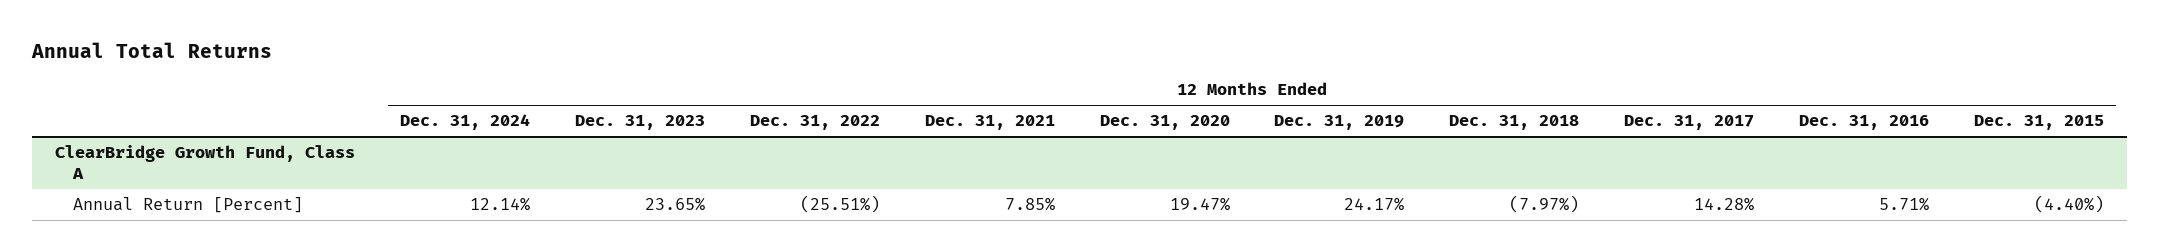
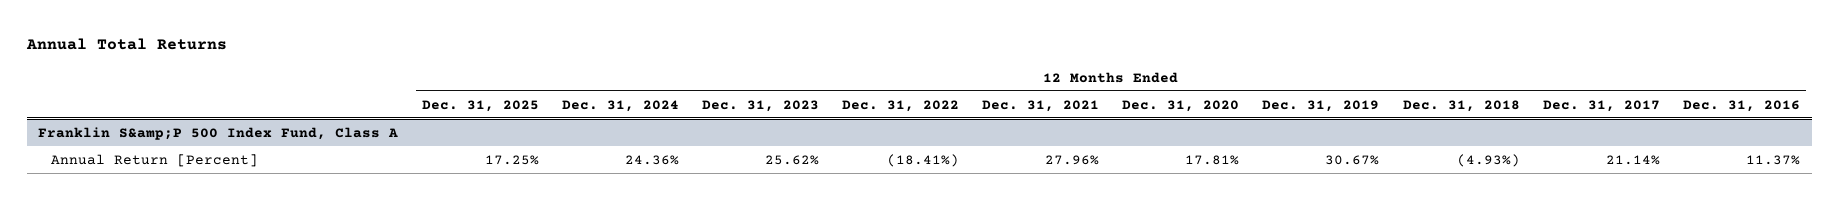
- | 12 Months Ended Dec. 31, 2024 | 12 Months Ended Dec. 31, 2023 | 12 Months Ended Dec. 31, 2022 | 12 Months Ended Dec. 31, 2021 | 12 Months Ended Dec. 31, 2020 | 12 Months Ended Dec. 31, 2019 | 12 Months Ended Dec. 31, 2018 | 12 Months Ended Dec. 31, 2017 | 12 Months Ended Dec. 31, 2016 | 12 Months Ended Dec. 31, 2015
+ | 12 Months Ended Dec. 31, 2025 | 12 Months Ended Dec. 31, 2024 | 12 Months Ended Dec. 31, 2023 | 12 Months Ended Dec. 31, 2022 | 12 Months Ended Dec. 31, 2021 | 12 Months Ended Dec. 31, 2020 | 12 Months Ended Dec. 31, 2019 | 12 Months Ended Dec. 31, 2018 | 12 Months Ended Dec. 31, 2017 | 12 Months Ended Dec. 31, 2016
- ClearBridge Growth Fund, Class A
- Annual Return [Percent] | 12.14% | 23.65% | (25.51%) | 7.85% | 19.47% | 24.17% | (7.97%) | 14.28% | 5.71% | (4.40%)
+ Franklin S&amp;P 500 Index Fund, Class A
+ Annual Return [Percent] | 17.25% | 24.36% | 25.62% | (18.41%) | 27.96% | 17.81% | 30.67% | (4.93%) | 21.14% | 11.37%

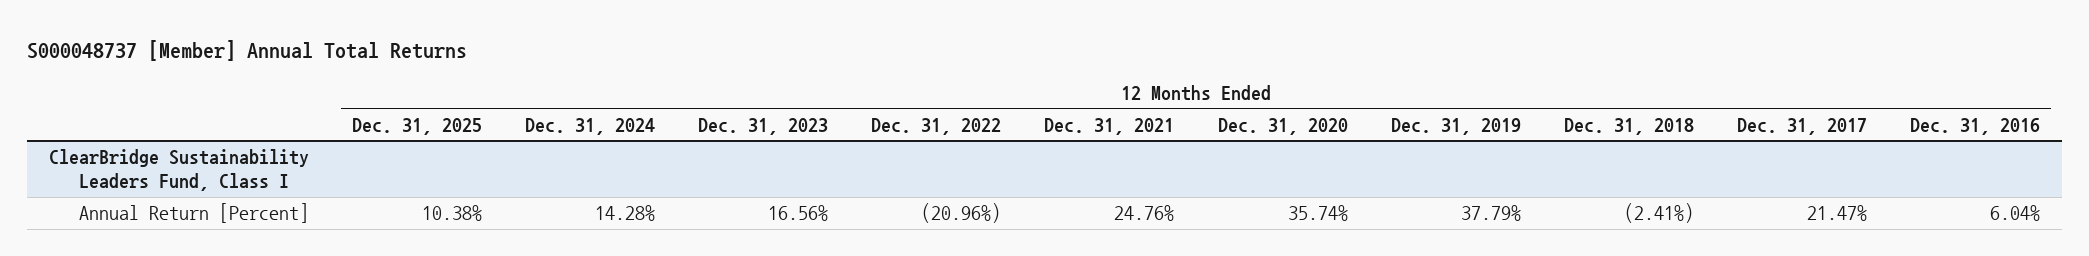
- Annual Total Returns
+ S000048737 [Member] Annual Total Returns
- Franklin S&amp;P 500 Index Fund, Class A
- Annual Return [Percent] | 17.25% | 24.36% | 25.62% | (18.41%) | 27.96% | 17.81% | 30.67% | (4.93%) | 21.14% | 11.37%
+ ClearBridge Sustainability Leaders Fund, Class I
+ Annual Return [Percent] | 10.38% | 14.28% | 16.56% | (20.96%) | 24.76% | 35.74% | 37.79% | (2.41%) | 21.47% | 6.04%

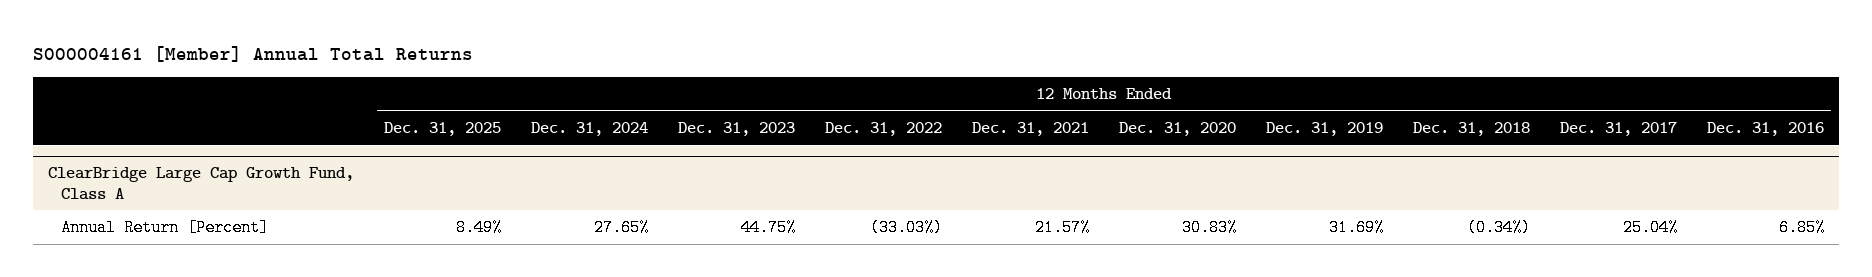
- S000048737 [Member] Annual Total Returns
+ S000004161 [Member] Annual Total Returns
- ClearBridge Sustainability Leaders Fund, Class I
- Annual Return [Percent] | 10.38% | 14.28% | 16.56% | (20.96%) | 24.76% | 35.74% | 37.79% | (2.41%) | 21.47% | 6.04%
+ ClearBridge Large Cap Growth Fund, Class A
+ Annual Return [Percent] | 8.49% | 27.65% | 44.75% | (33.03%) | 21.57% | 30.83% | 31.69% | (0.34%) | 25.04% | 6.85%

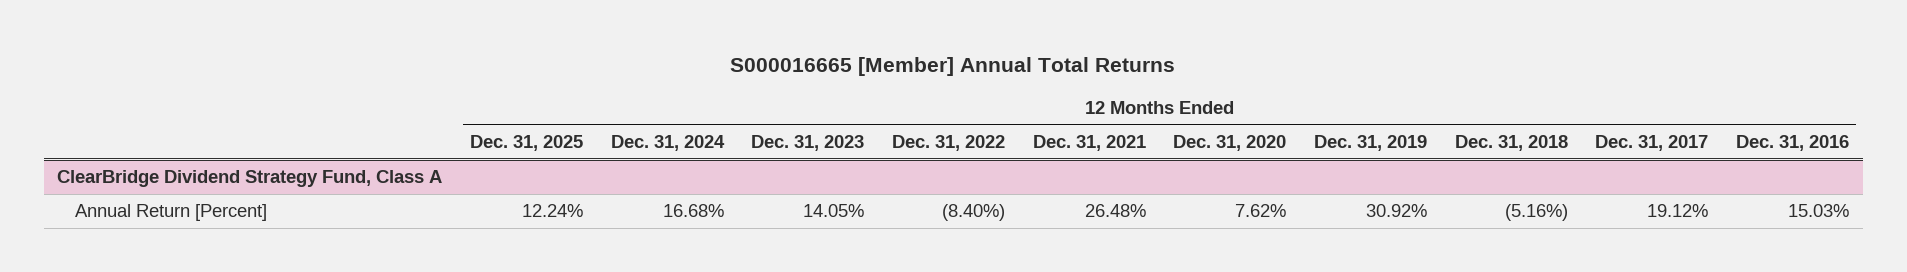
- S000004161 [Member] Annual Total Returns
+ S000016665 [Member] Annual Total Returns
- ClearBridge Large Cap Growth Fund, Class A
- Annual Return [Percent] | 8.49% | 27.65% | 44.75% | (33.03%) | 21.57% | 30.83% | 31.69% | (0.34%) | 25.04% | 6.85%
+ ClearBridge Dividend Strategy Fund, Class A
+ Annual Return [Percent] | 12.24% | 16.68% | 14.05% | (8.40%) | 26.48% | 7.62% | 30.92% | (5.16%) | 19.12% | 15.03%

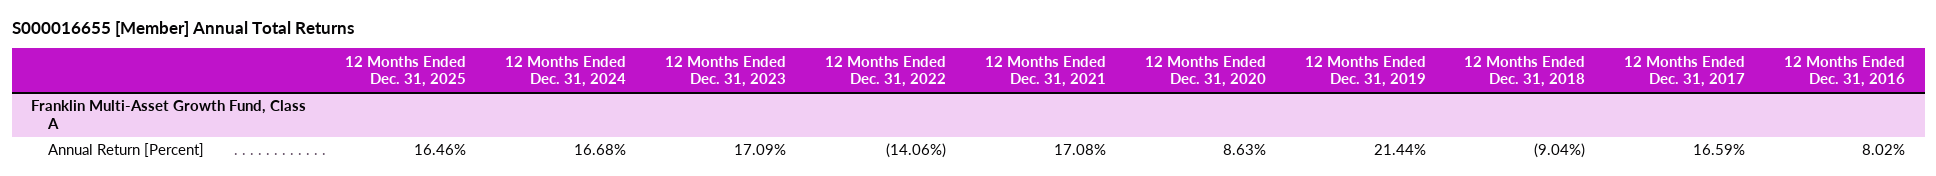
- S000016665 [Member] Annual Total Returns
+ S000016655 [Member] Annual Total Returns
- ClearBridge Dividend Strategy Fund, Class A
- Annual Return [Percent] | 12.24% | 16.68% | 14.05% | (8.40%) | 26.48% | 7.62% | 30.92% | (5.16%) | 19.12% | 15.03%
+ Franklin Multi-Asset Growth Fund, Class A
+ Annual Return [Percent] | 16.46% | 16.68% | 17.09% | (14.06%) | 17.08% | 8.63% | 21.44% | (9.04%) | 16.59% | 8.02%

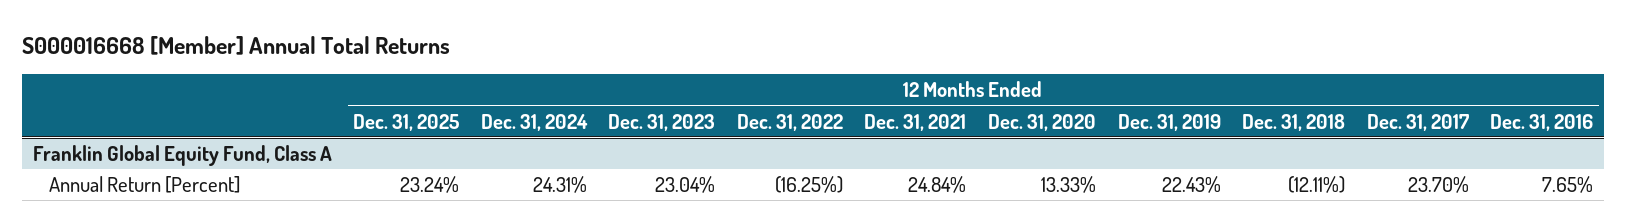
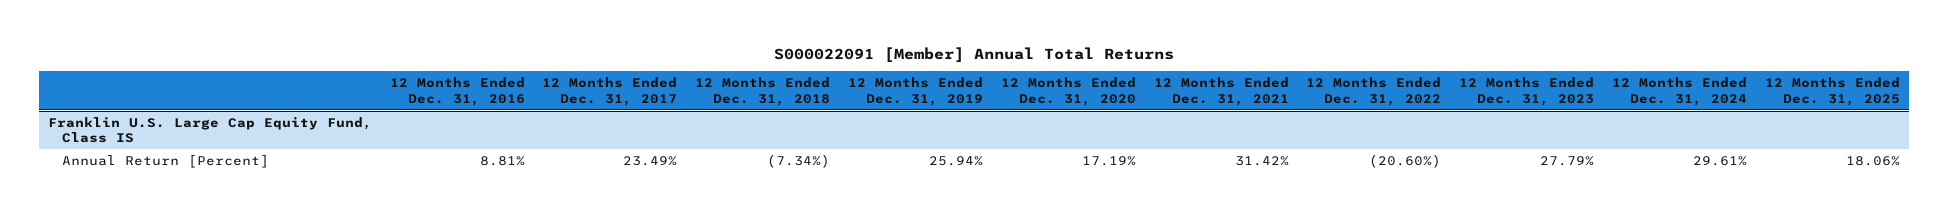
- S000016668 [Member] Annual Total Returns
+ S000022091 [Member] Annual Total Returns
- | 12 Months Ended Dec. 31, 2025 | 12 Months Ended Dec. 31, 2024 | 12 Months Ended Dec. 31, 2023 | 12 Months Ended Dec. 31, 2022 | 12 Months Ended Dec. 31, 2021 | 12 Months Ended Dec. 31, 2020 | 12 Months Ended Dec. 31, 2019 | 12 Months Ended Dec. 31, 2018 | 12 Months Ended Dec. 31, 2017 | 12 Months Ended Dec. 31, 2016
+ | 12 Months Ended Dec. 31, 2016 | 12 Months Ended Dec. 31, 2017 | 12 Months Ended Dec. 31, 2018 | 12 Months Ended Dec. 31, 2019 | 12 Months Ended Dec. 31, 2020 | 12 Months Ended Dec. 31, 2021 | 12 Months Ended Dec. 31, 2022 | 12 Months Ended Dec. 31, 2023 | 12 Months Ended Dec. 31, 2024 | 12 Months Ended Dec. 31, 2025
- Franklin Global Equity Fund, Class A
- Annual Return [Percent] | 23.24% | 24.31% | 23.04% | (16.25%) | 24.84% | 13.33% | 22.43% | (12.11%) | 23.70% | 7.65%
+ Franklin U.S. Large Cap Equity Fund, Class IS
+ Annual Return [Percent] | 8.81% | 23.49% | (7.34%) | 25.94% | 17.19% | 31.42% | (20.60%) | 27.79% | 29.61% | 18.06%

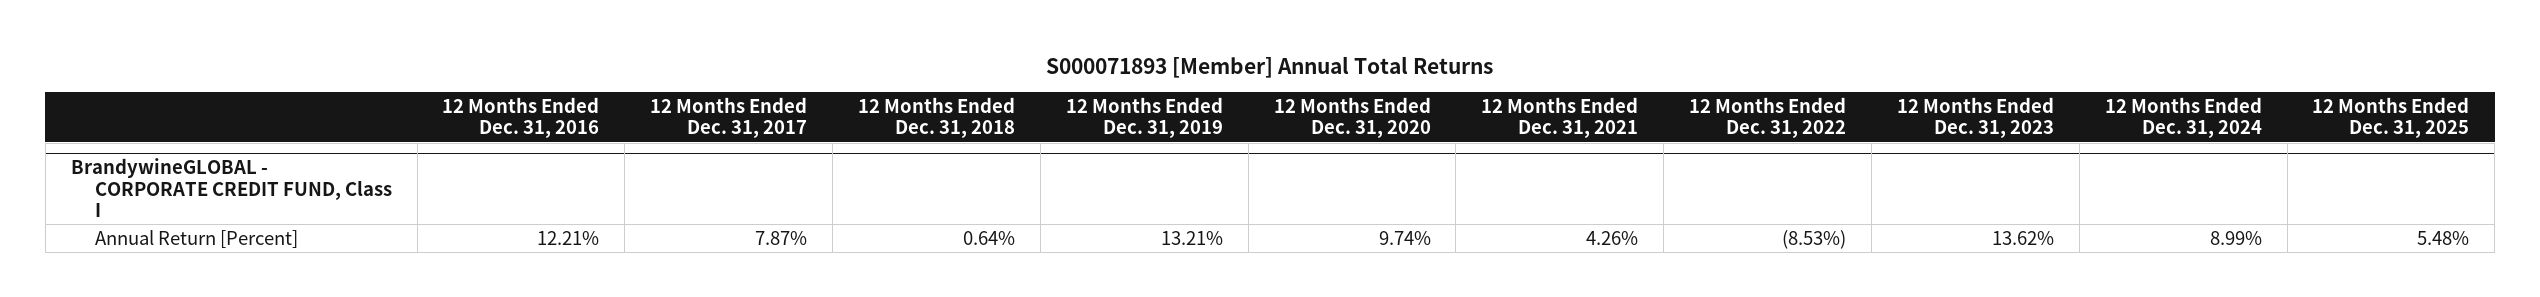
- S000022091 [Member] Annual Total Returns
+ S000071893 [Member] Annual Total Returns
- Franklin U.S. Large Cap Equity Fund, Class IS
- Annual Return [Percent] | 8.81% | 23.49% | (7.34%) | 25.94% | 17.19% | 31.42% | (20.60%) | 27.79% | 29.61% | 18.06%
+ BrandywineGLOBAL - CORPORATE CREDIT FUND, Class I
+ Annual Return [Percent] | 12.21% | 7.87% | 0.64% | 13.21% | 9.74% | 4.26% | (8.53%) | 13.62% | 8.99% | 5.48%

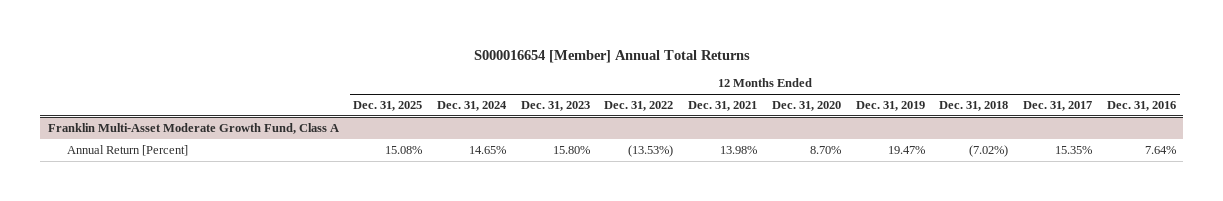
- S000071893 [Member] Annual Total Returns
+ S000016654 [Member] Annual Total Returns
- | 12 Months Ended Dec. 31, 2016 | 12 Months Ended Dec. 31, 2017 | 12 Months Ended Dec. 31, 2018 | 12 Months Ended Dec. 31, 2019 | 12 Months Ended Dec. 31, 2020 | 12 Months Ended Dec. 31, 2021 | 12 Months Ended Dec. 31, 2022 | 12 Months Ended Dec. 31, 2023 | 12 Months Ended Dec. 31, 2024 | 12 Months Ended Dec. 31, 2025
+ | 12 Months Ended Dec. 31, 2025 | 12 Months Ended Dec. 31, 2024 | 12 Months Ended Dec. 31, 2023 | 12 Months Ended Dec. 31, 2022 | 12 Months Ended Dec. 31, 2021 | 12 Months Ended Dec. 31, 2020 | 12 Months Ended Dec. 31, 2019 | 12 Months Ended Dec. 31, 2018 | 12 Months Ended Dec. 31, 2017 | 12 Months Ended Dec. 31, 2016
- BrandywineGLOBAL - CORPORATE CREDIT FUND, Class I
- Annual Return [Percent] | 12.21% | 7.87% | 0.64% | 13.21% | 9.74% | 4.26% | (8.53%) | 13.62% | 8.99% | 5.48%
+ Franklin Multi-Asset Moderate Growth Fund, Class A
+ Annual Return [Percent] | 15.08% | 14.65% | 15.80% | (13.53%) | 13.98% | 8.70% | 19.47% | (7.02%) | 15.35% | 7.64%

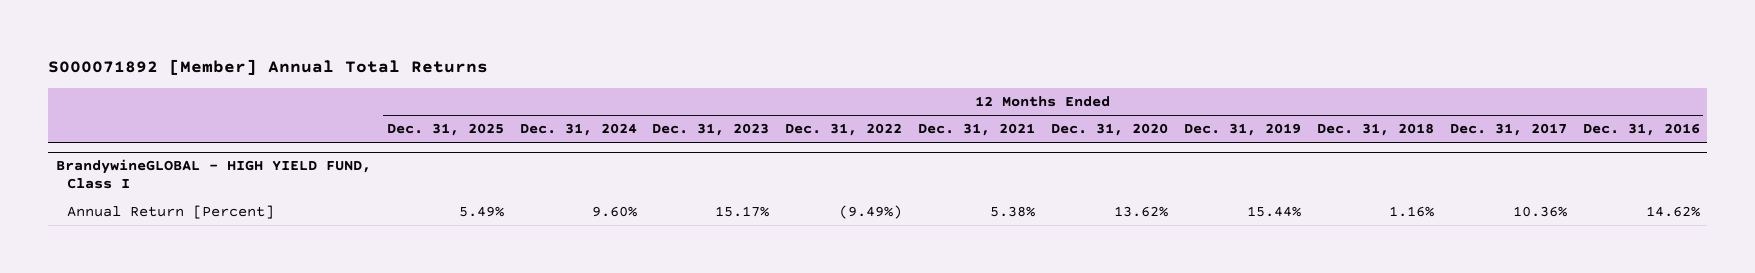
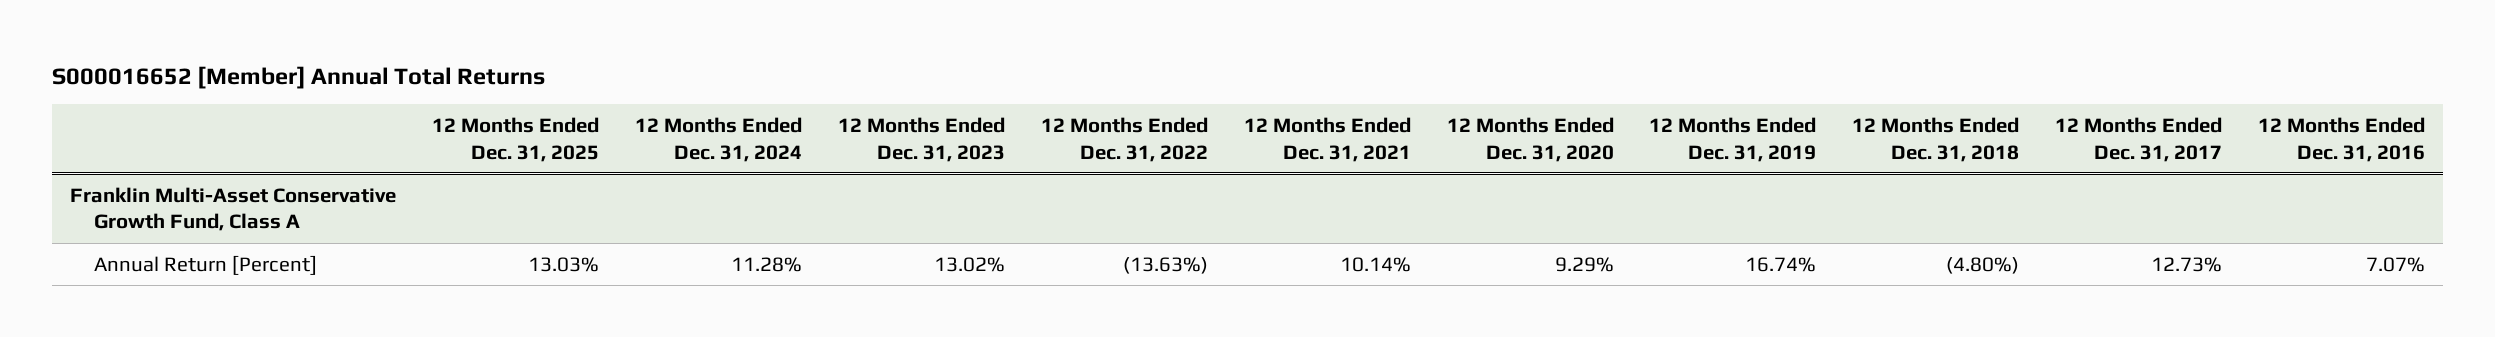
- S000071892 [Member] Annual Total Returns
+ S000016652 [Member] Annual Total Returns
- BrandywineGLOBAL - HIGH YIELD FUND, Class I
- Annual Return [Percent] | 5.49% | 9.60% | 15.17% | (9.49%) | 5.38% | 13.62% | 15.44% | 1.16% | 10.36% | 14.62%
+ Franklin Multi-Asset Conservative Growth Fund, Class A
+ Annual Return [Percent] | 13.03% | 11.28% | 13.02% | (13.63%) | 10.14% | 9.29% | 16.74% | (4.80%) | 12.73% | 7.07%

